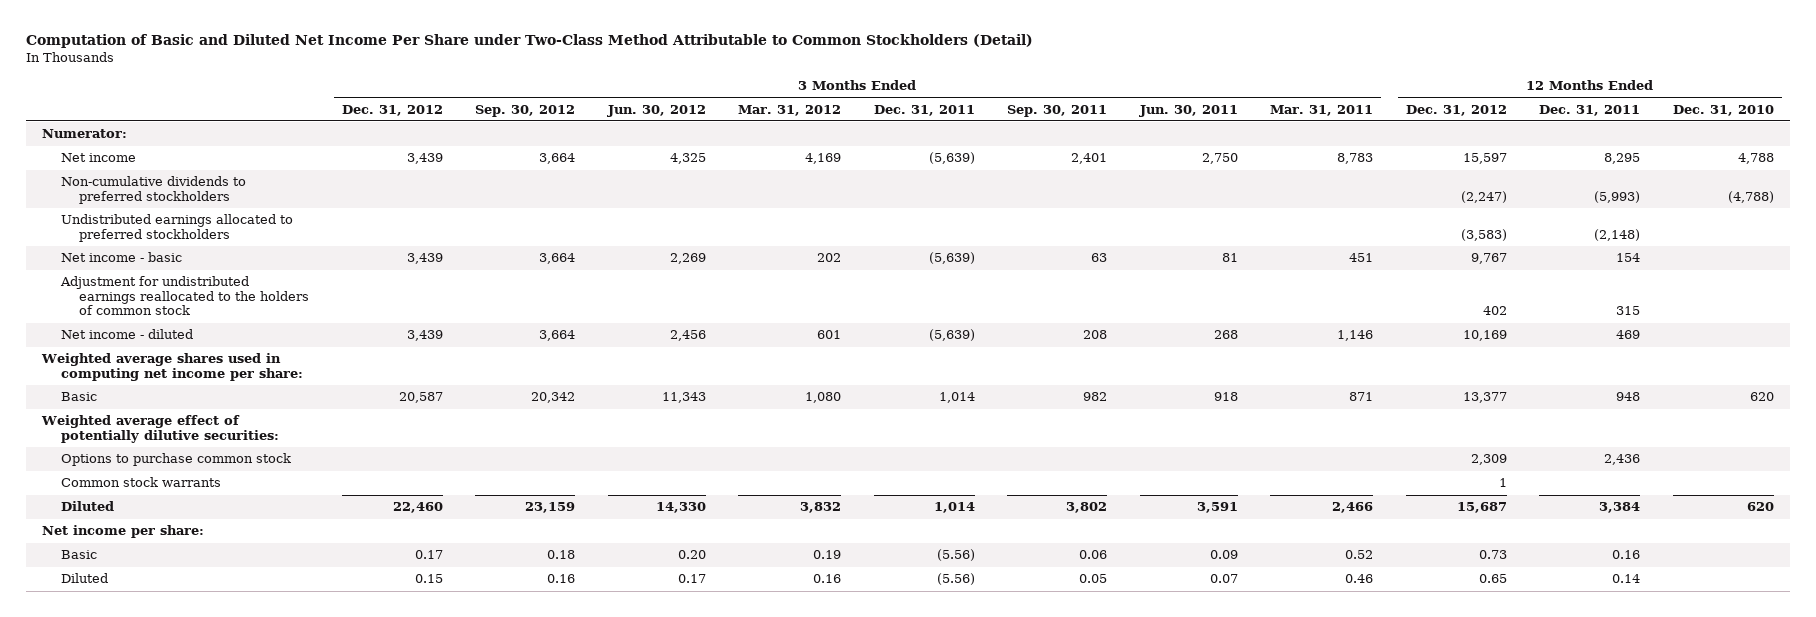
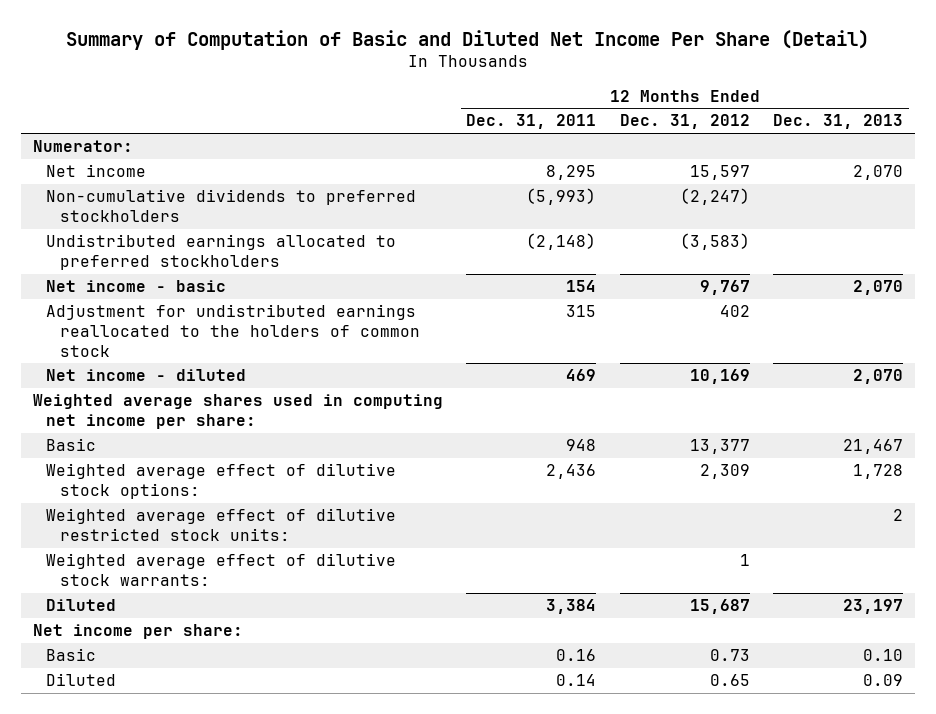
- Computation of Basic and Diluted Net Income Per Share under Two-Class Method Attributable to Common Stockholders (Detail)
+ Summary of Computation of Basic and Diluted Net Income Per Share (Detail)
- | 3 Months Ended Dec. 31, 2012 | 3 Months Ended Sep. 30, 2012 | 3 Months Ended Jun. 30, 2012 | 3 Months Ended Mar. 31, 2012 | 3 Months Ended Dec. 31, 2011 | 3 Months Ended Sep. 30, 2011 | 3 Months Ended Jun. 30, 2011 | 3 Months Ended Mar. 31, 2011 | 12 Months Ended Dec. 31, 2012 | 12 Months Ended Dec. 31, 2011 | 12 Months Ended Dec. 31, 2010
+ | 12 Months Ended Dec. 31, 2011 | 12 Months Ended Dec. 31, 2012 | 12 Months Ended Dec. 31, 2013
- Weighted average effect of potentially dilutive securities:
- Options to purchase common stock | | | | | | | | | 2,309 | 2,436 |
- Common stock warrants | | | | | | | | | 1 | |
+ Weighted average effect of dilutive stock options: | 2,436 | 2,309 | 1,728
+ Weighted average effect of dilutive restricted stock units: | | | 2
+ Weighted average effect of dilutive stock warrants: | | 1 |

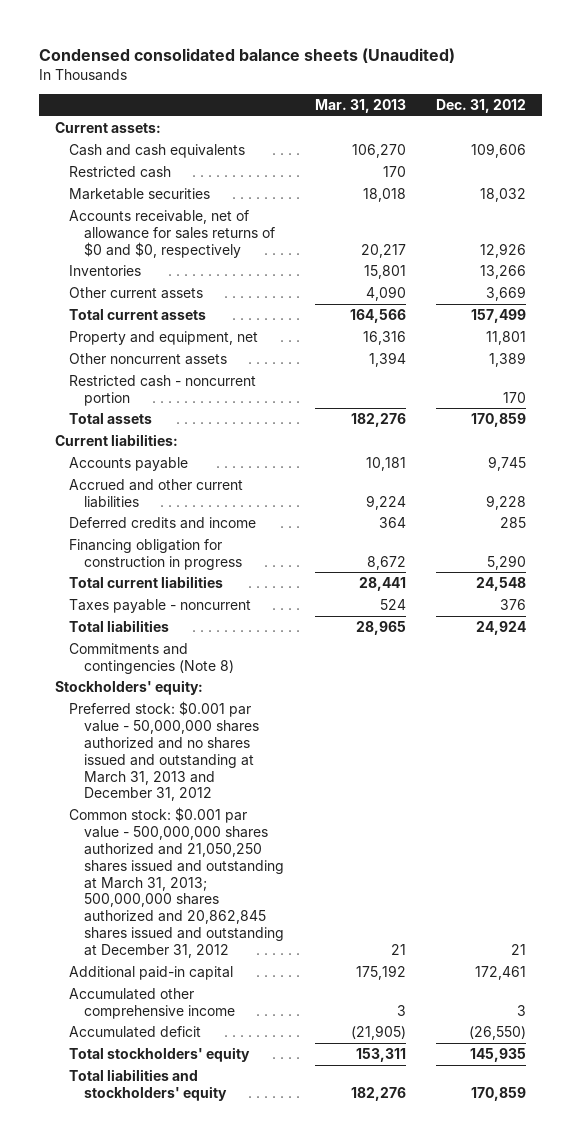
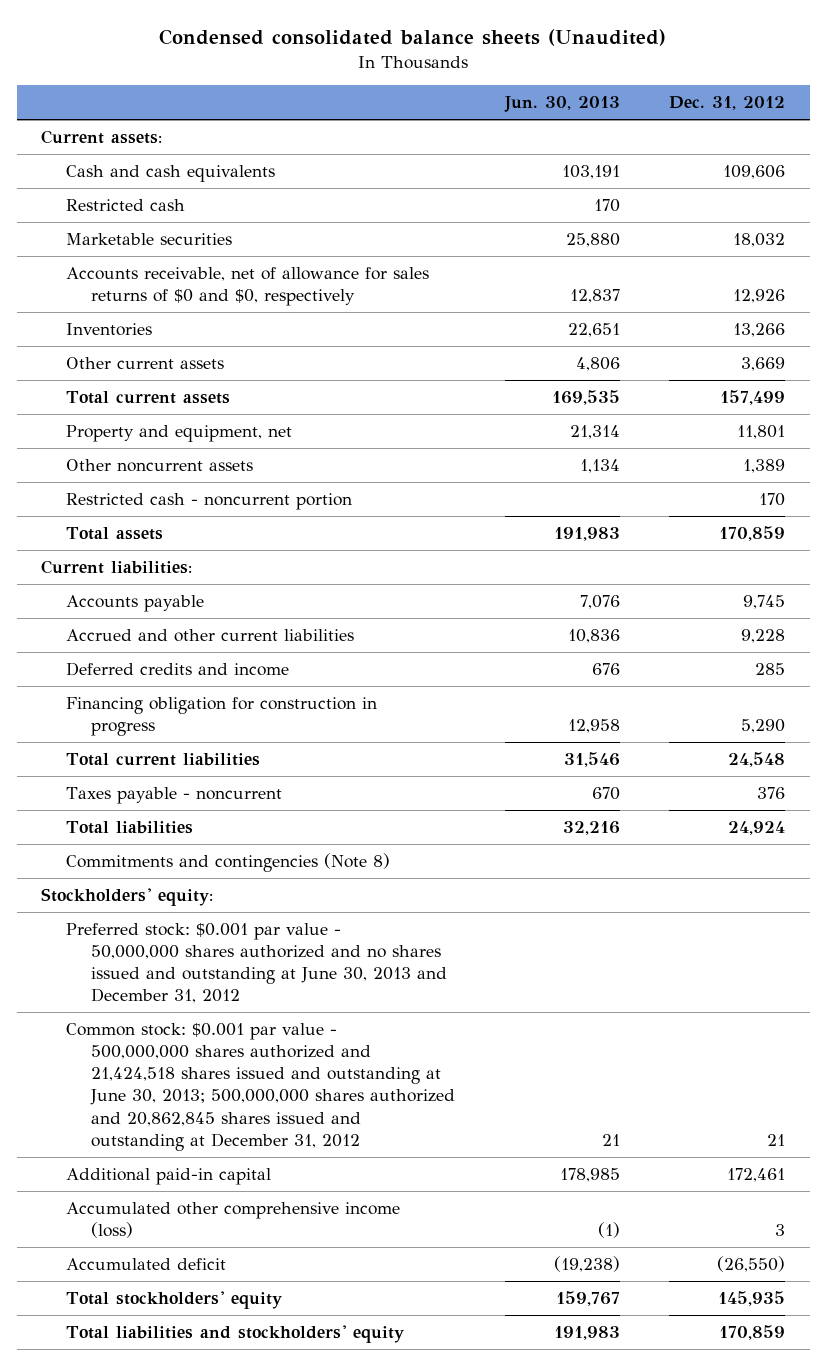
- | Mar. 31, 2013 | Dec. 31, 2012
+ | Jun. 30, 2013 | Dec. 31, 2012
- Preferred stock: $0.001 par value - 50,000,000 shares authorized and no shares issued and outstanding at March 31, 2013 and December 31, 2012
- Common stock: $0.001 par value - 500,000,000 shares authorized and 21,050,250 shares issued and outstanding at March 31, 2013; 500,000,000 shares authorized and 20,862,845 shares issued and outstanding at December 31, 2012 | 21 | 21
+ Preferred stock: $0.001 par value - 50,000,000 shares authorized and no shares issued and outstanding at June 30, 2013 and December 31, 2012
+ Common stock: $0.001 par value - 500,000,000 shares authorized and 21,424,518 shares issued and outstanding at June 30, 2013; 500,000,000 shares authorized and 20,862,845 shares issued and outstanding at December 31, 2012 | 21 | 21
- Accumulated other comprehensive income | 3 | 3
+ Accumulated other comprehensive income (loss) | (1) | 3

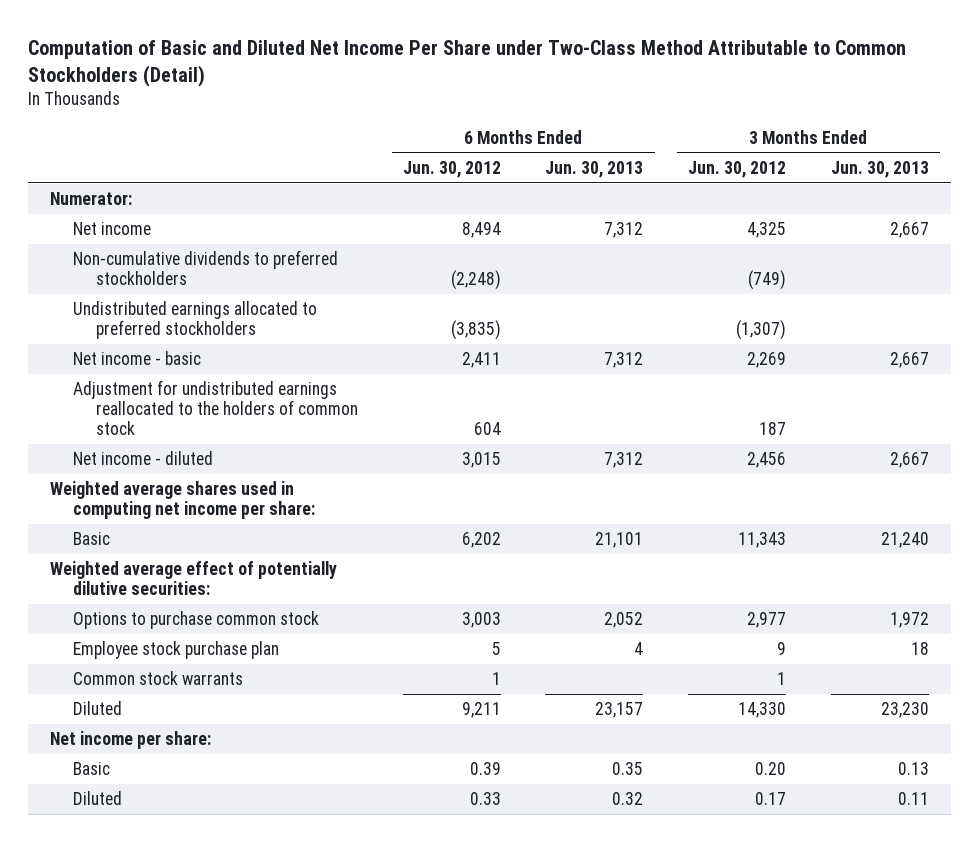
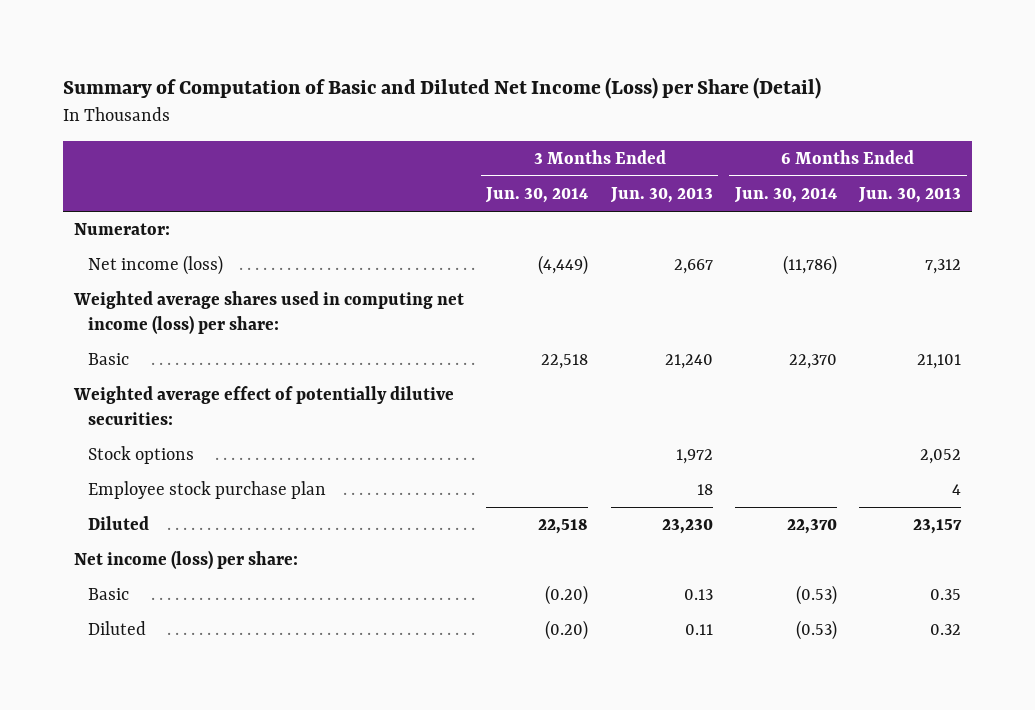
- Computation of Basic and Diluted Net Income Per Share under Two-Class Method Attributable to Common Stockholders (Detail)
+ Summary of Computation of Basic and Diluted Net Income (Loss) per Share (Detail)
- | 6 Months Ended Jun. 30, 2012 | 6 Months Ended Jun. 30, 2013 | 3 Months Ended Jun. 30, 2012 | 3 Months Ended Jun. 30, 2013
+ | 3 Months Ended Jun. 30, 2014 | 3 Months Ended Jun. 30, 2013 | 6 Months Ended Jun. 30, 2014 | 6 Months Ended Jun. 30, 2013
- Net income | 8,494 | 7,312 | 4,325 | 2,667
- Non-cumulative dividends to preferred stockholders | (2,248) | | (749) |
- Undistributed earnings allocated to preferred stockholders | (3,835) | | (1,307) |
- Net income - basic | 2,411 | 7,312 | 2,269 | 2,667
- Adjustment for undistributed earnings reallocated to the holders of common stock | 604 | | 187 |
- Net income - diluted | 3,015 | 7,312 | 2,456 | 2,667
- Weighted average shares used in computing net income per share:
+ Net income (loss) | (4,449) | 2,667 | (11,786) | 7,312
+ Weighted average shares used in computing net income (loss) per share:
- Options to purchase common stock | 3,003 | 2,052 | 2,977 | 1,972
+ Stock options | | 1,972 | | 2,052
- Common stock warrants | 1 | | 1 |
- Net income per share:
+ Net income (loss) per share:

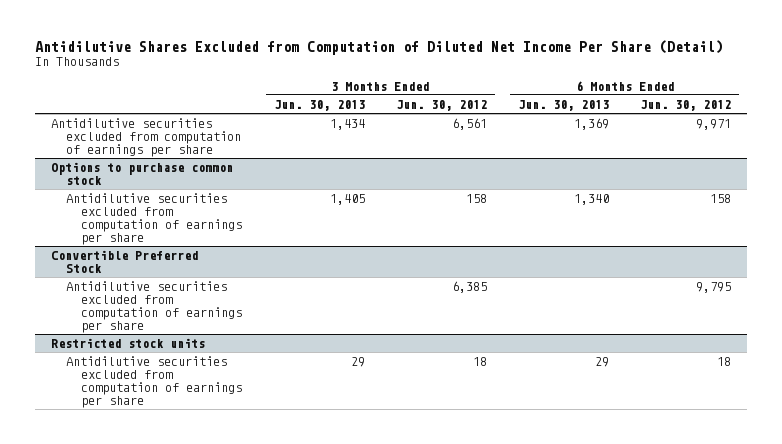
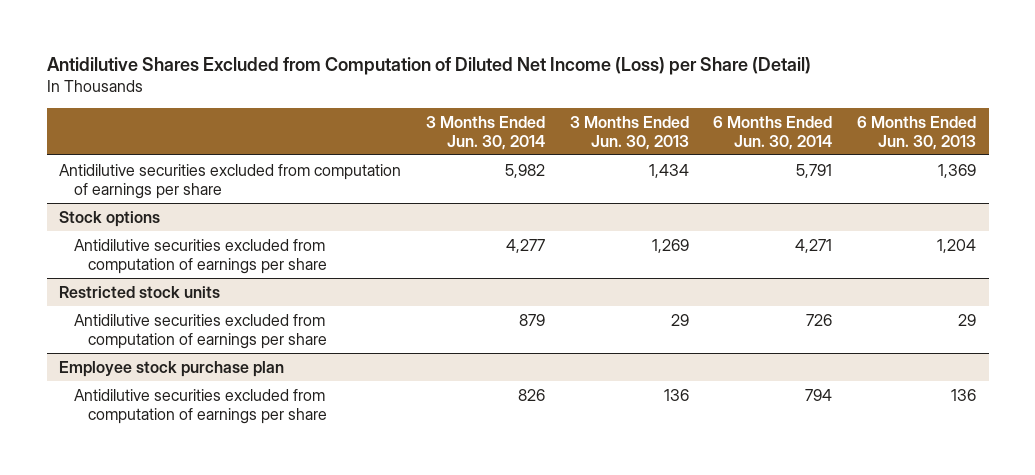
- Antidilutive Shares Excluded from Computation of Diluted Net Income Per Share (Detail)
+ Antidilutive Shares Excluded from Computation of Diluted Net Income (Loss) per Share (Detail)
- | 3 Months Ended Jun. 30, 2013 | 3 Months Ended Jun. 30, 2012 | 6 Months Ended Jun. 30, 2013 | 6 Months Ended Jun. 30, 2012
+ | 3 Months Ended Jun. 30, 2014 | 3 Months Ended Jun. 30, 2013 | 6 Months Ended Jun. 30, 2014 | 6 Months Ended Jun. 30, 2013
- Options to purchase common stock
- Antidilutive securities excluded from computation of earnings per share | 1,405 | 158 | 1,340 | 158
- Convertible Preferred Stock
- Antidilutive securities excluded from computation of earnings per share | | 6,385 | | 9,795
+ Stock options
+ Antidilutive securities excluded from computation of earnings per share | 4,277 | 1,269 | 4,271 | 1,204
+ Employee stock purchase plan
+ Antidilutive securities excluded from computation of earnings per share | 826 | 136 | 794 | 136

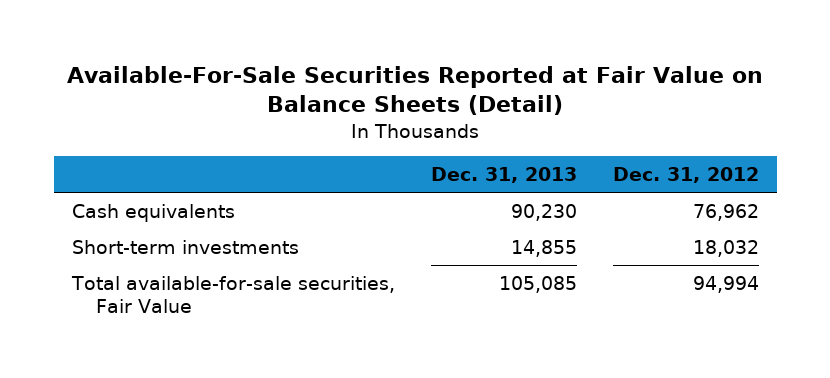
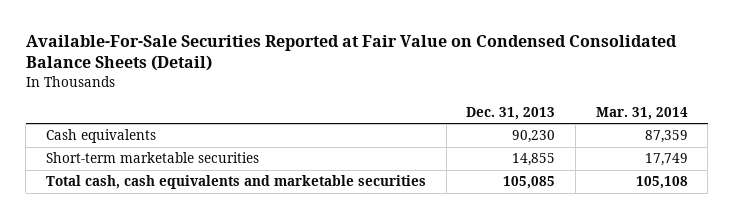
- Available-For-Sale Securities Reported at Fair Value on Balance Sheets (Detail)
+ Available-For-Sale Securities Reported at Fair Value on Condensed Consolidated Balance Sheets (Detail)
- | Dec. 31, 2013 | Dec. 31, 2012
+ | Dec. 31, 2013 | Mar. 31, 2014
- Short-term investments | 14,855 | 18,032
- Total available-for-sale securities, Fair Value | 105,085 | 94,994
+ Short-term marketable securities | 14,855 | 17,749
+ Total cash, cash equivalents and marketable securities | 105,085 | 105,108

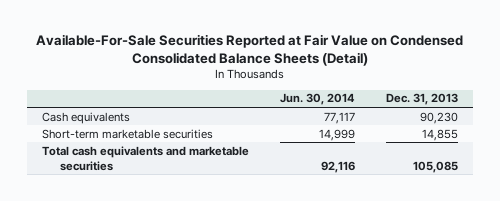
- | Dec. 31, 2013 | Mar. 31, 2014
+ | Jun. 30, 2014 | Dec. 31, 2013
- Total cash, cash equivalents and marketable securities | 105,085 | 105,108
+ Total cash equivalents and marketable securities | 92,116 | 105,085

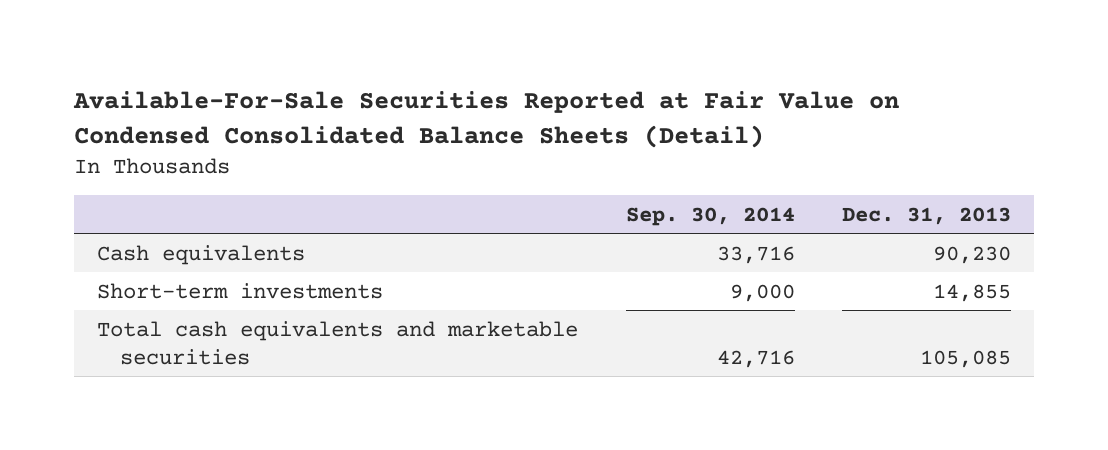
- | Jun. 30, 2014 | Dec. 31, 2013
+ | Sep. 30, 2014 | Dec. 31, 2013
- Short-term marketable securities | 14,999 | 14,855
+ Short-term investments | 9,000 | 14,855

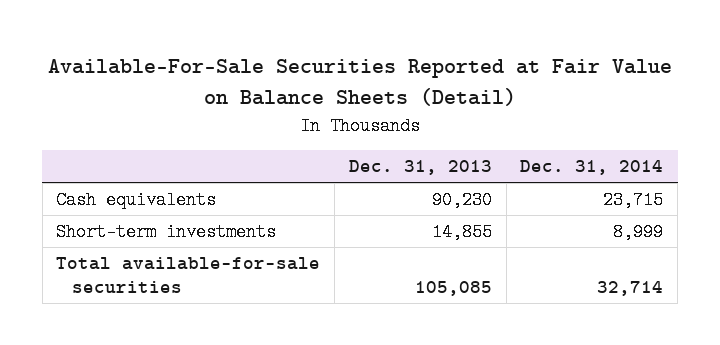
- Available-For-Sale Securities Reported at Fair Value on Condensed Consolidated Balance Sheets (Detail)
+ Available-For-Sale Securities Reported at Fair Value on Balance Sheets (Detail)
- | Sep. 30, 2014 | Dec. 31, 2013
+ | Dec. 31, 2013 | Dec. 31, 2014
- Total cash equivalents and marketable securities | 42,716 | 105,085
+ Total available-for-sale securities | 105,085 | 32,714

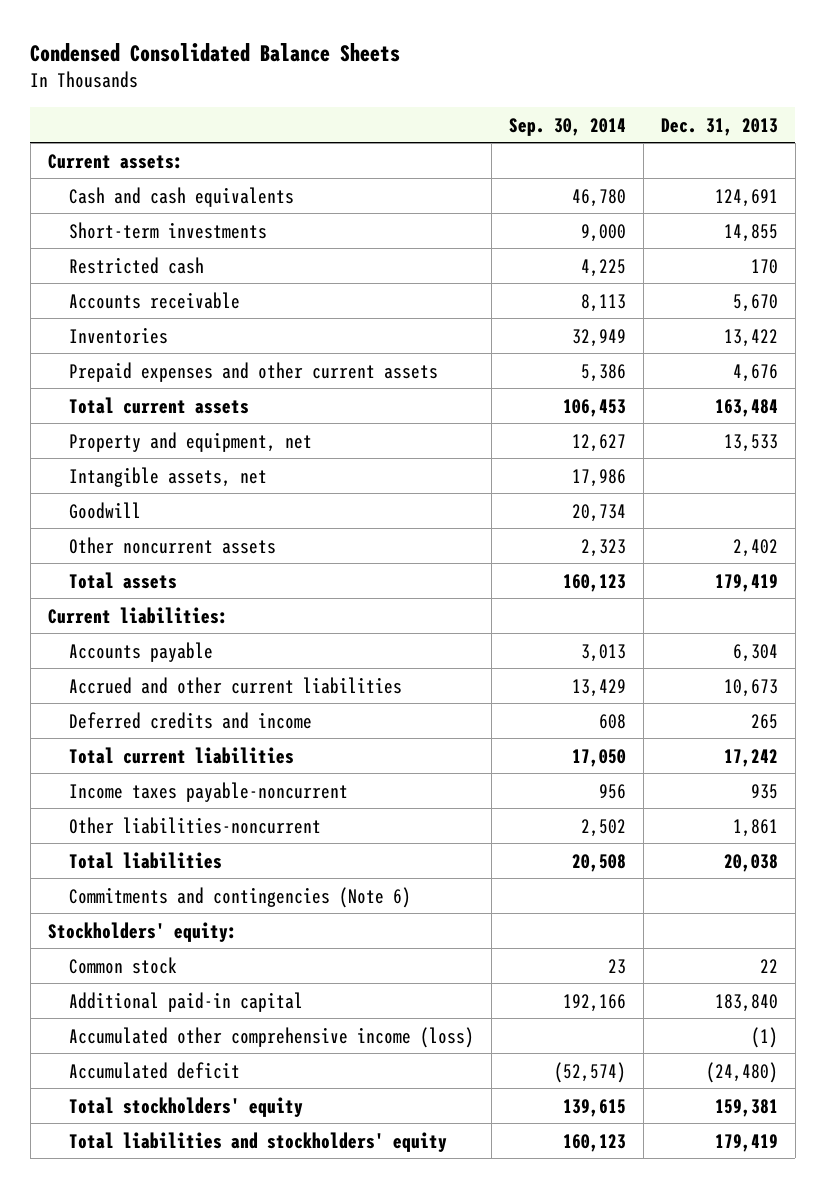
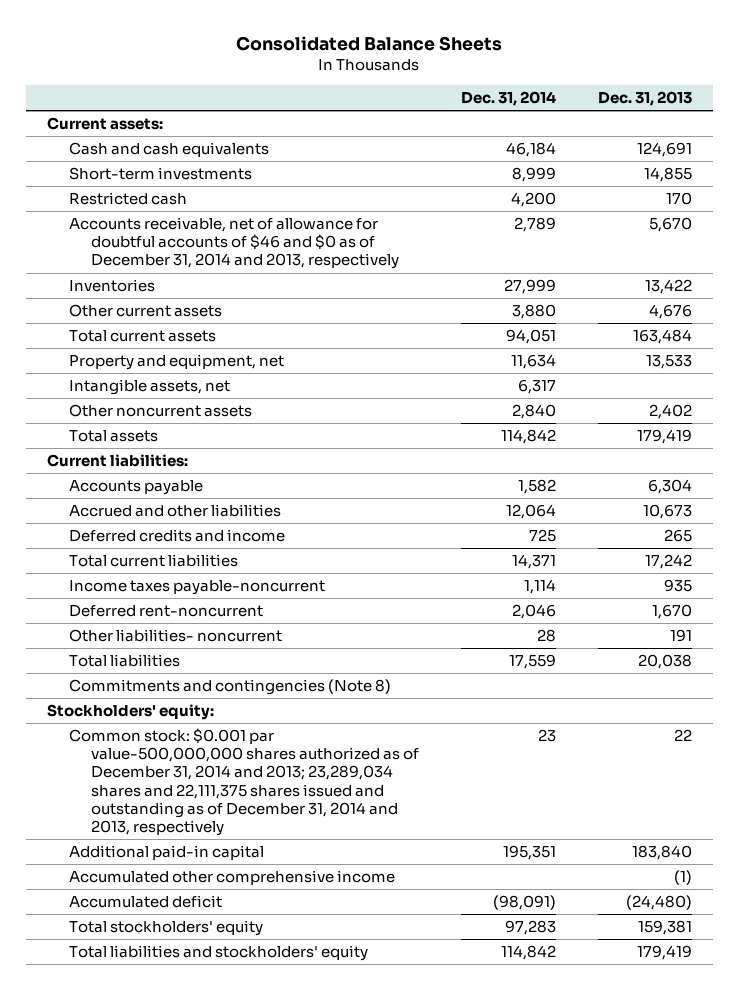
- Condensed Consolidated Balance Sheets
+ Consolidated Balance Sheets
- | Sep. 30, 2014 | Dec. 31, 2013
+ | Dec. 31, 2014 | Dec. 31, 2013
- Accounts receivable | 8,113 | 5,670
+ Accounts receivable, net of allowance for doubtful accounts of $46 and $0 as of December 31, 2014 and 2013, respectively | 2,789 | 5,670
- Prepaid expenses and other current assets | 5,386 | 4,676
+ Other current assets | 3,880 | 4,676
- Goodwill | 20,734 |
- Accrued and other current liabilities | 13,429 | 10,673
+ Accrued and other liabilities | 12,064 | 10,673
- Other liabilities-noncurrent | 2,502 | 1,861
+ Deferred rent-noncurrent | 2,046 | 1,670
+ Other liabilities- noncurrent | 28 | 191
- Commitments and contingencies (Note 6)
+ Commitments and contingencies (Note 8)
- Common stock | 23 | 22
+ Common stock: $0.001 par value-500,000,000 shares authorized as of December 31, 2014 and 2013; 23,289,034 shares and 22,111,375 shares issued and outstanding as of December 31, 2014 and 2013, respectively | 23 | 22
- Accumulated other comprehensive income (loss) | | (1)
+ Accumulated other comprehensive income | | (1)

